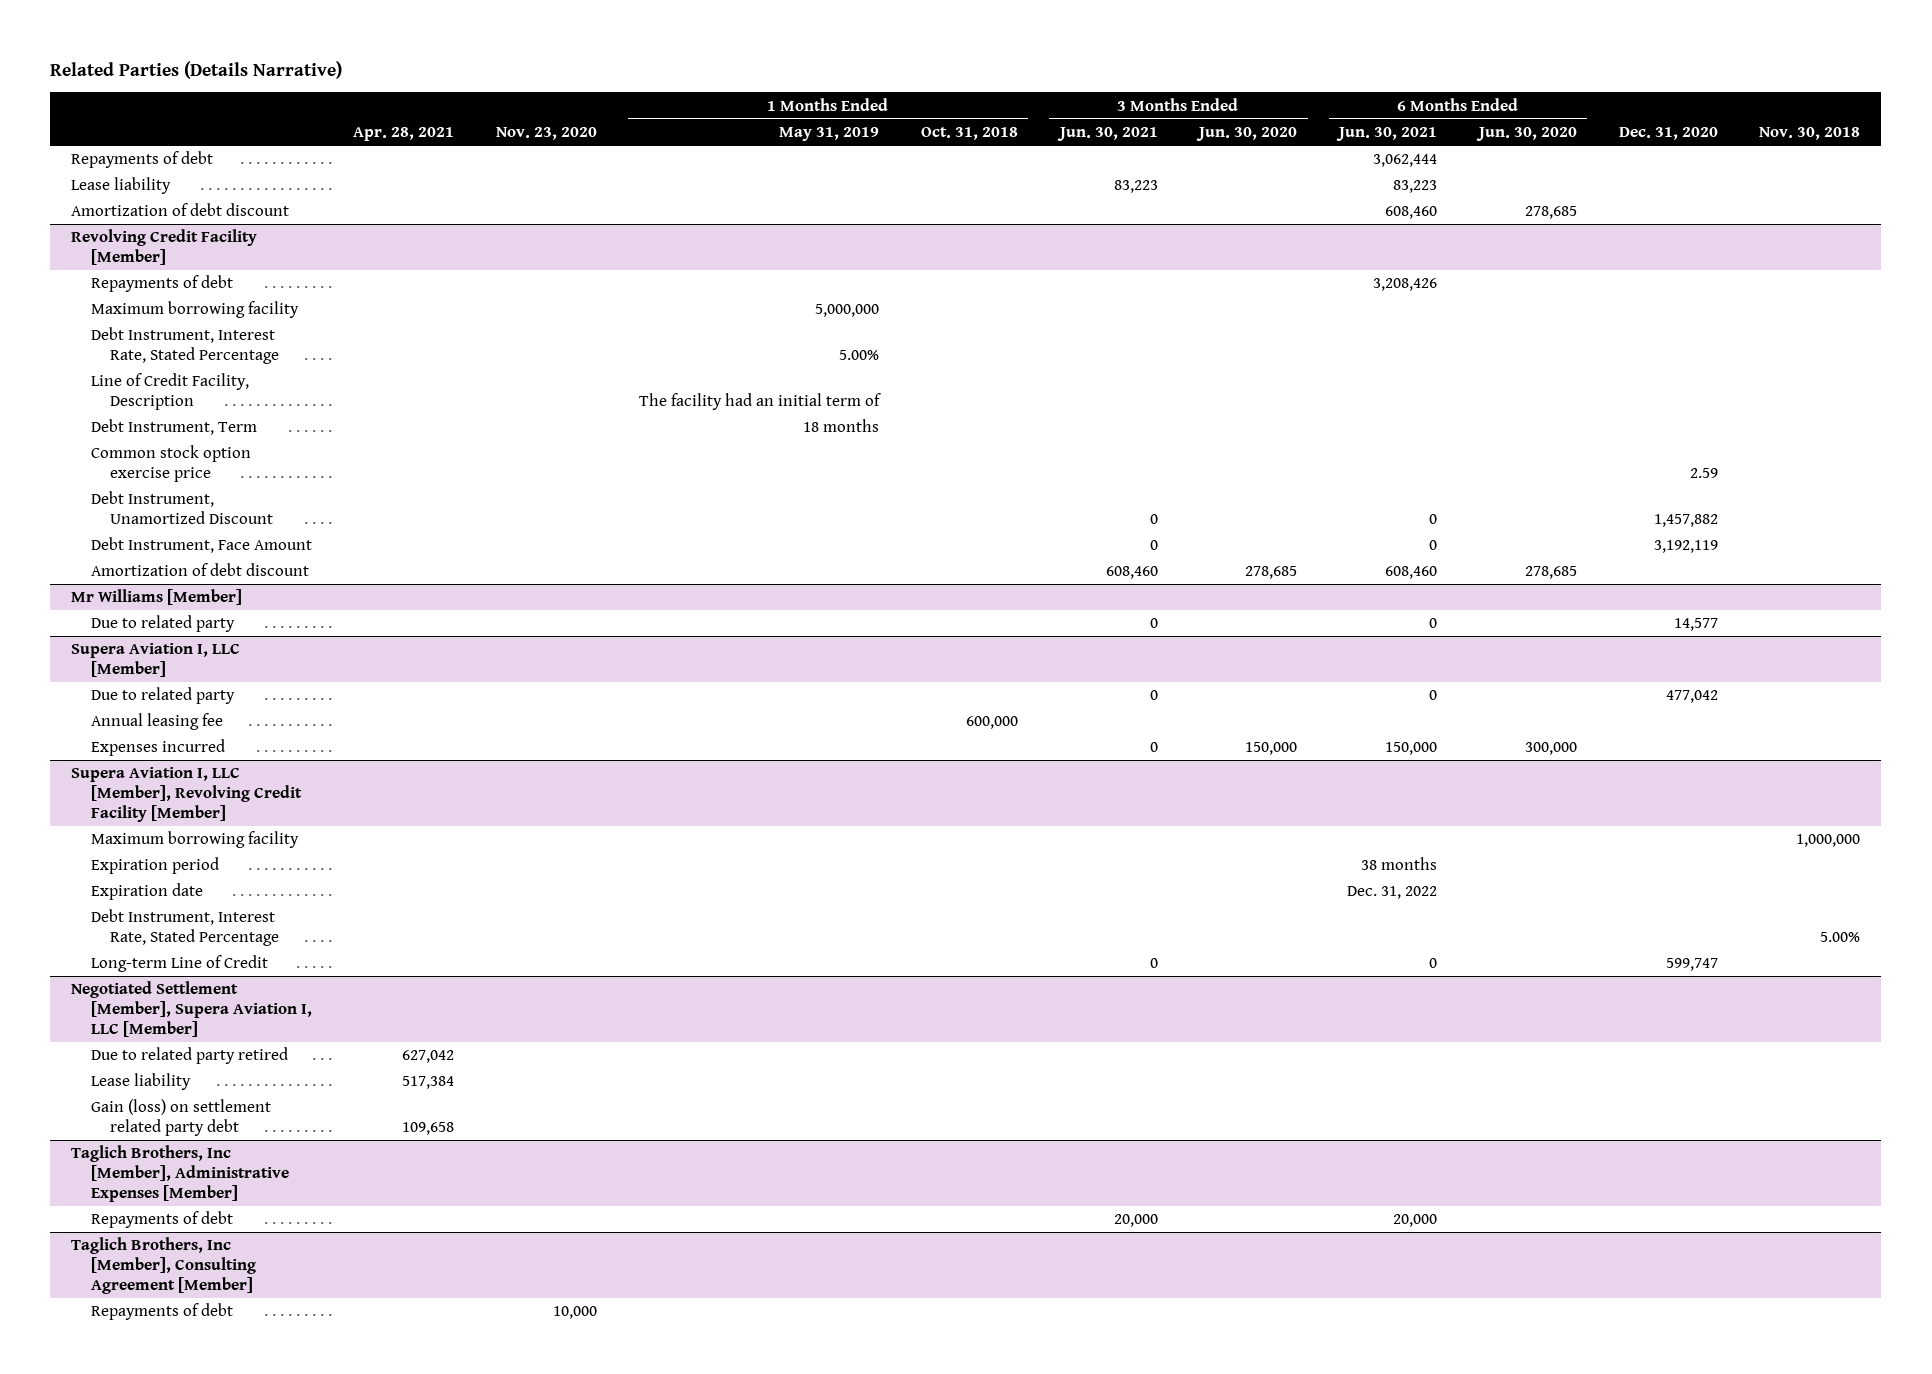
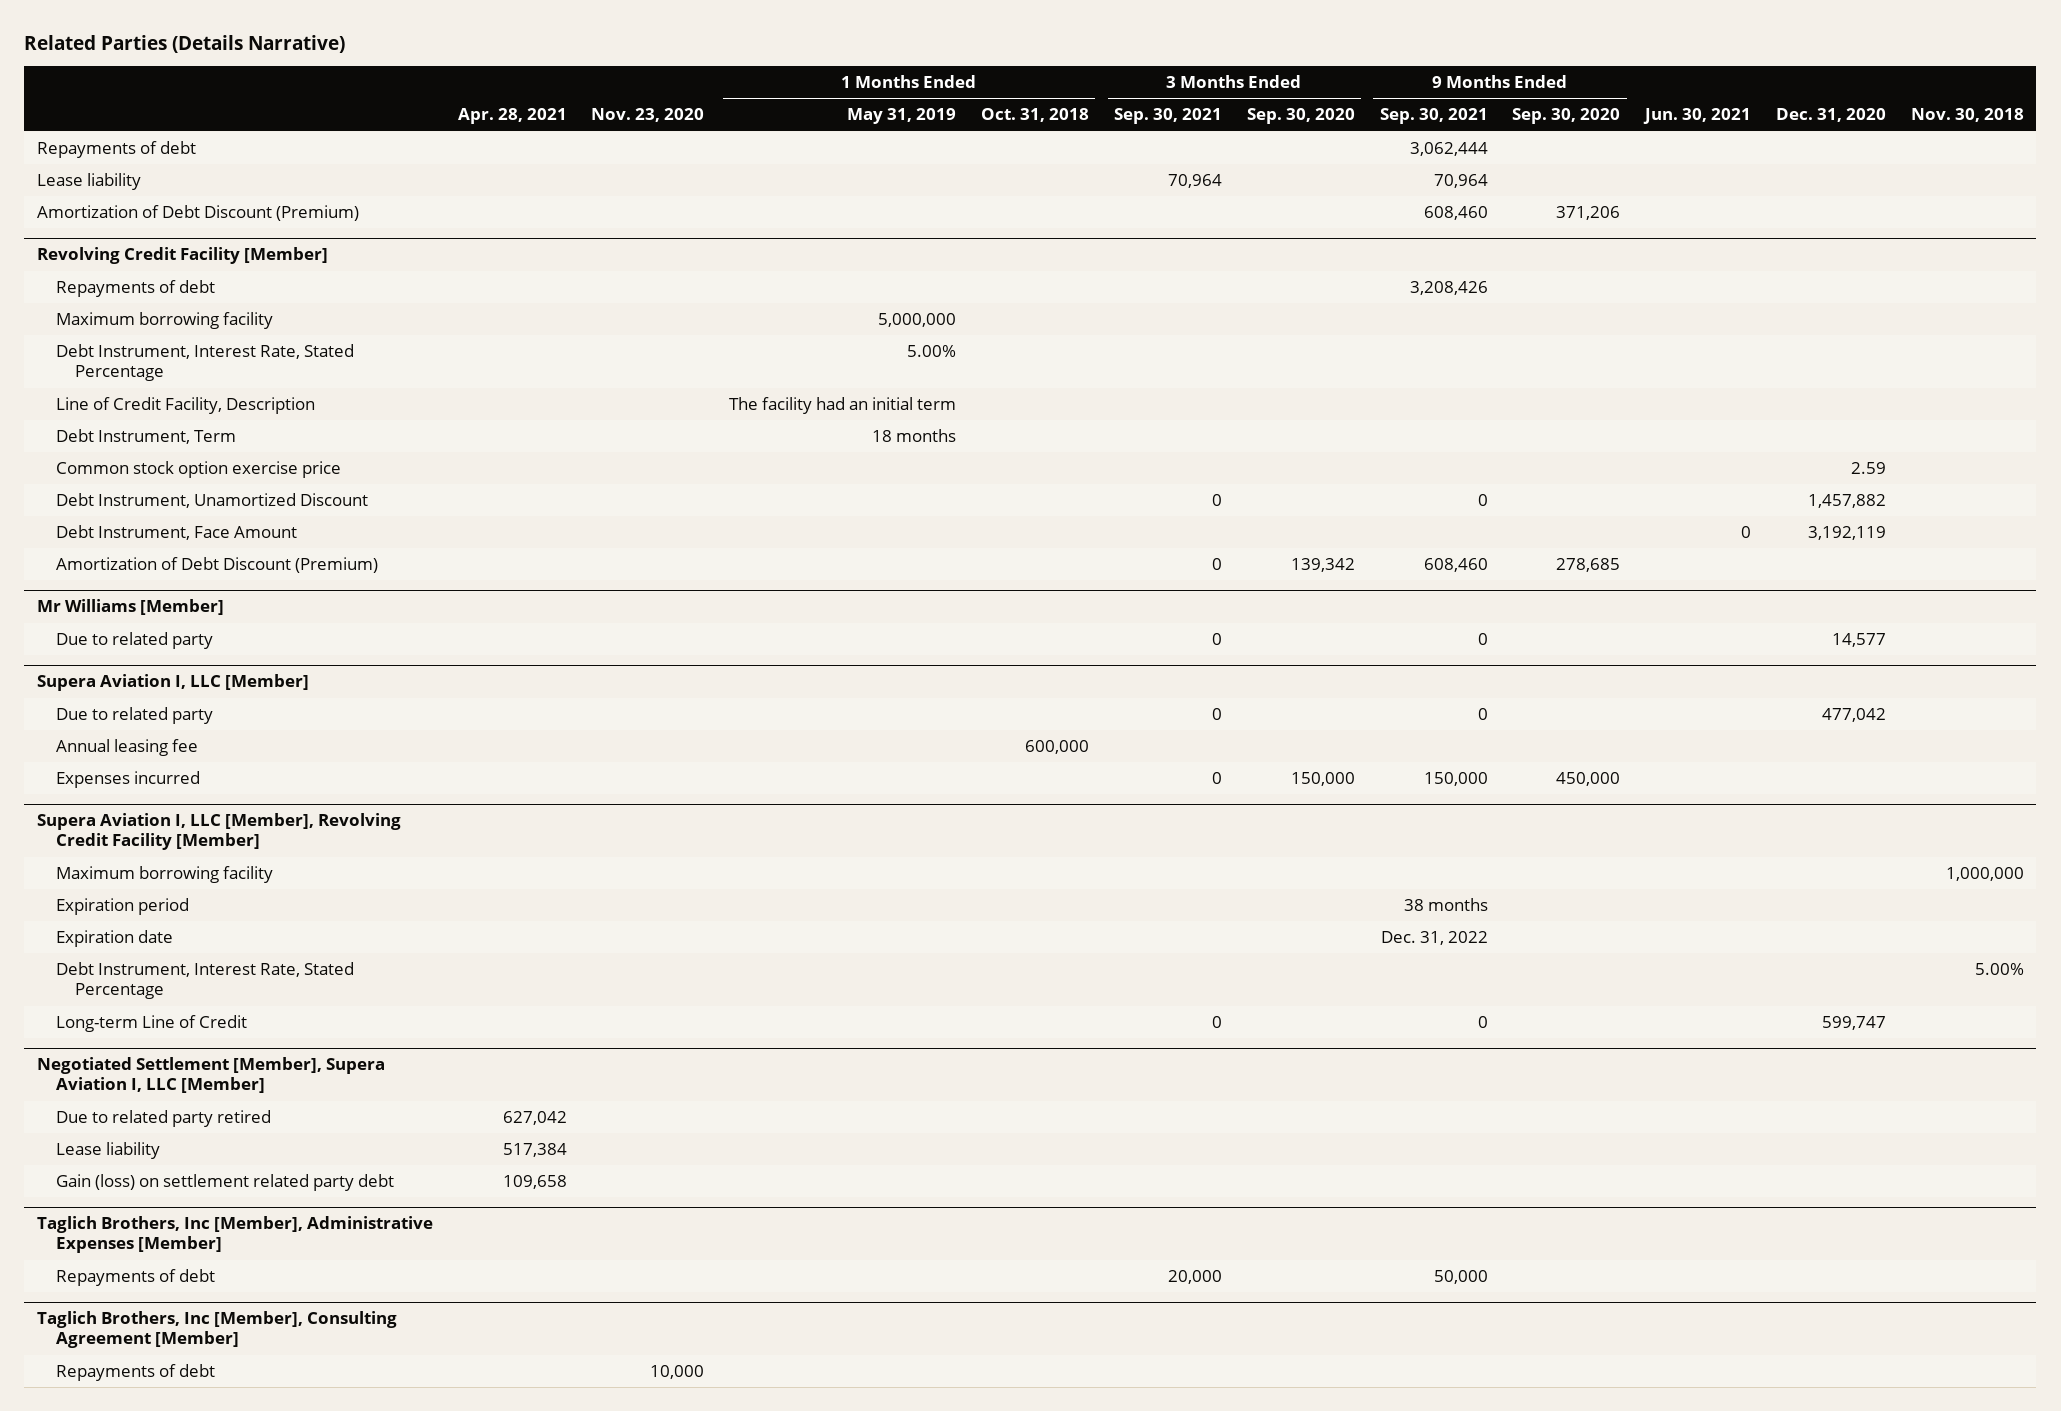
- | Apr. 28, 2021 | Nov. 23, 2020 | 1 Months Ended May 31, 2019 | 1 Months Ended Oct. 31, 2018 | 3 Months Ended Jun. 30, 2021 | 3 Months Ended Jun. 30, 2020 | 6 Months Ended Jun. 30, 2021 | 6 Months Ended Jun. 30, 2020 | Dec. 31, 2020 | Nov. 30, 2018
+ | Apr. 28, 2021 | Nov. 23, 2020 | 1 Months Ended May 31, 2019 | 1 Months Ended Oct. 31, 2018 | 3 Months Ended Sep. 30, 2021 | 3 Months Ended Sep. 30, 2020 | 9 Months Ended Sep. 30, 2021 | 9 Months Ended Sep. 30, 2020 | Jun. 30, 2021 | Dec. 31, 2020 | Nov. 30, 2018
- Amortization of debt discount | | | | | | | 608,460 | 278,685 | |
+ Amortization of Debt Discount (Premium) | | | | | | | 608,460 | 371,206 | | |
@ Revolving Credit Facility [Member]
- Line of Credit Facility, Description | | | The facility had an initial term of | | | | | | |
+ Line of Credit Facility, Description | | | The facility had an initial term | | | | | | | |
- Amortization of debt discount | | | | | 608,460 | 278,685 | 608,460 | 278,685 | |
+ Amortization of Debt Discount (Premium) | | | | | 0 | 139,342 | 608,460 | 278,685 | | |

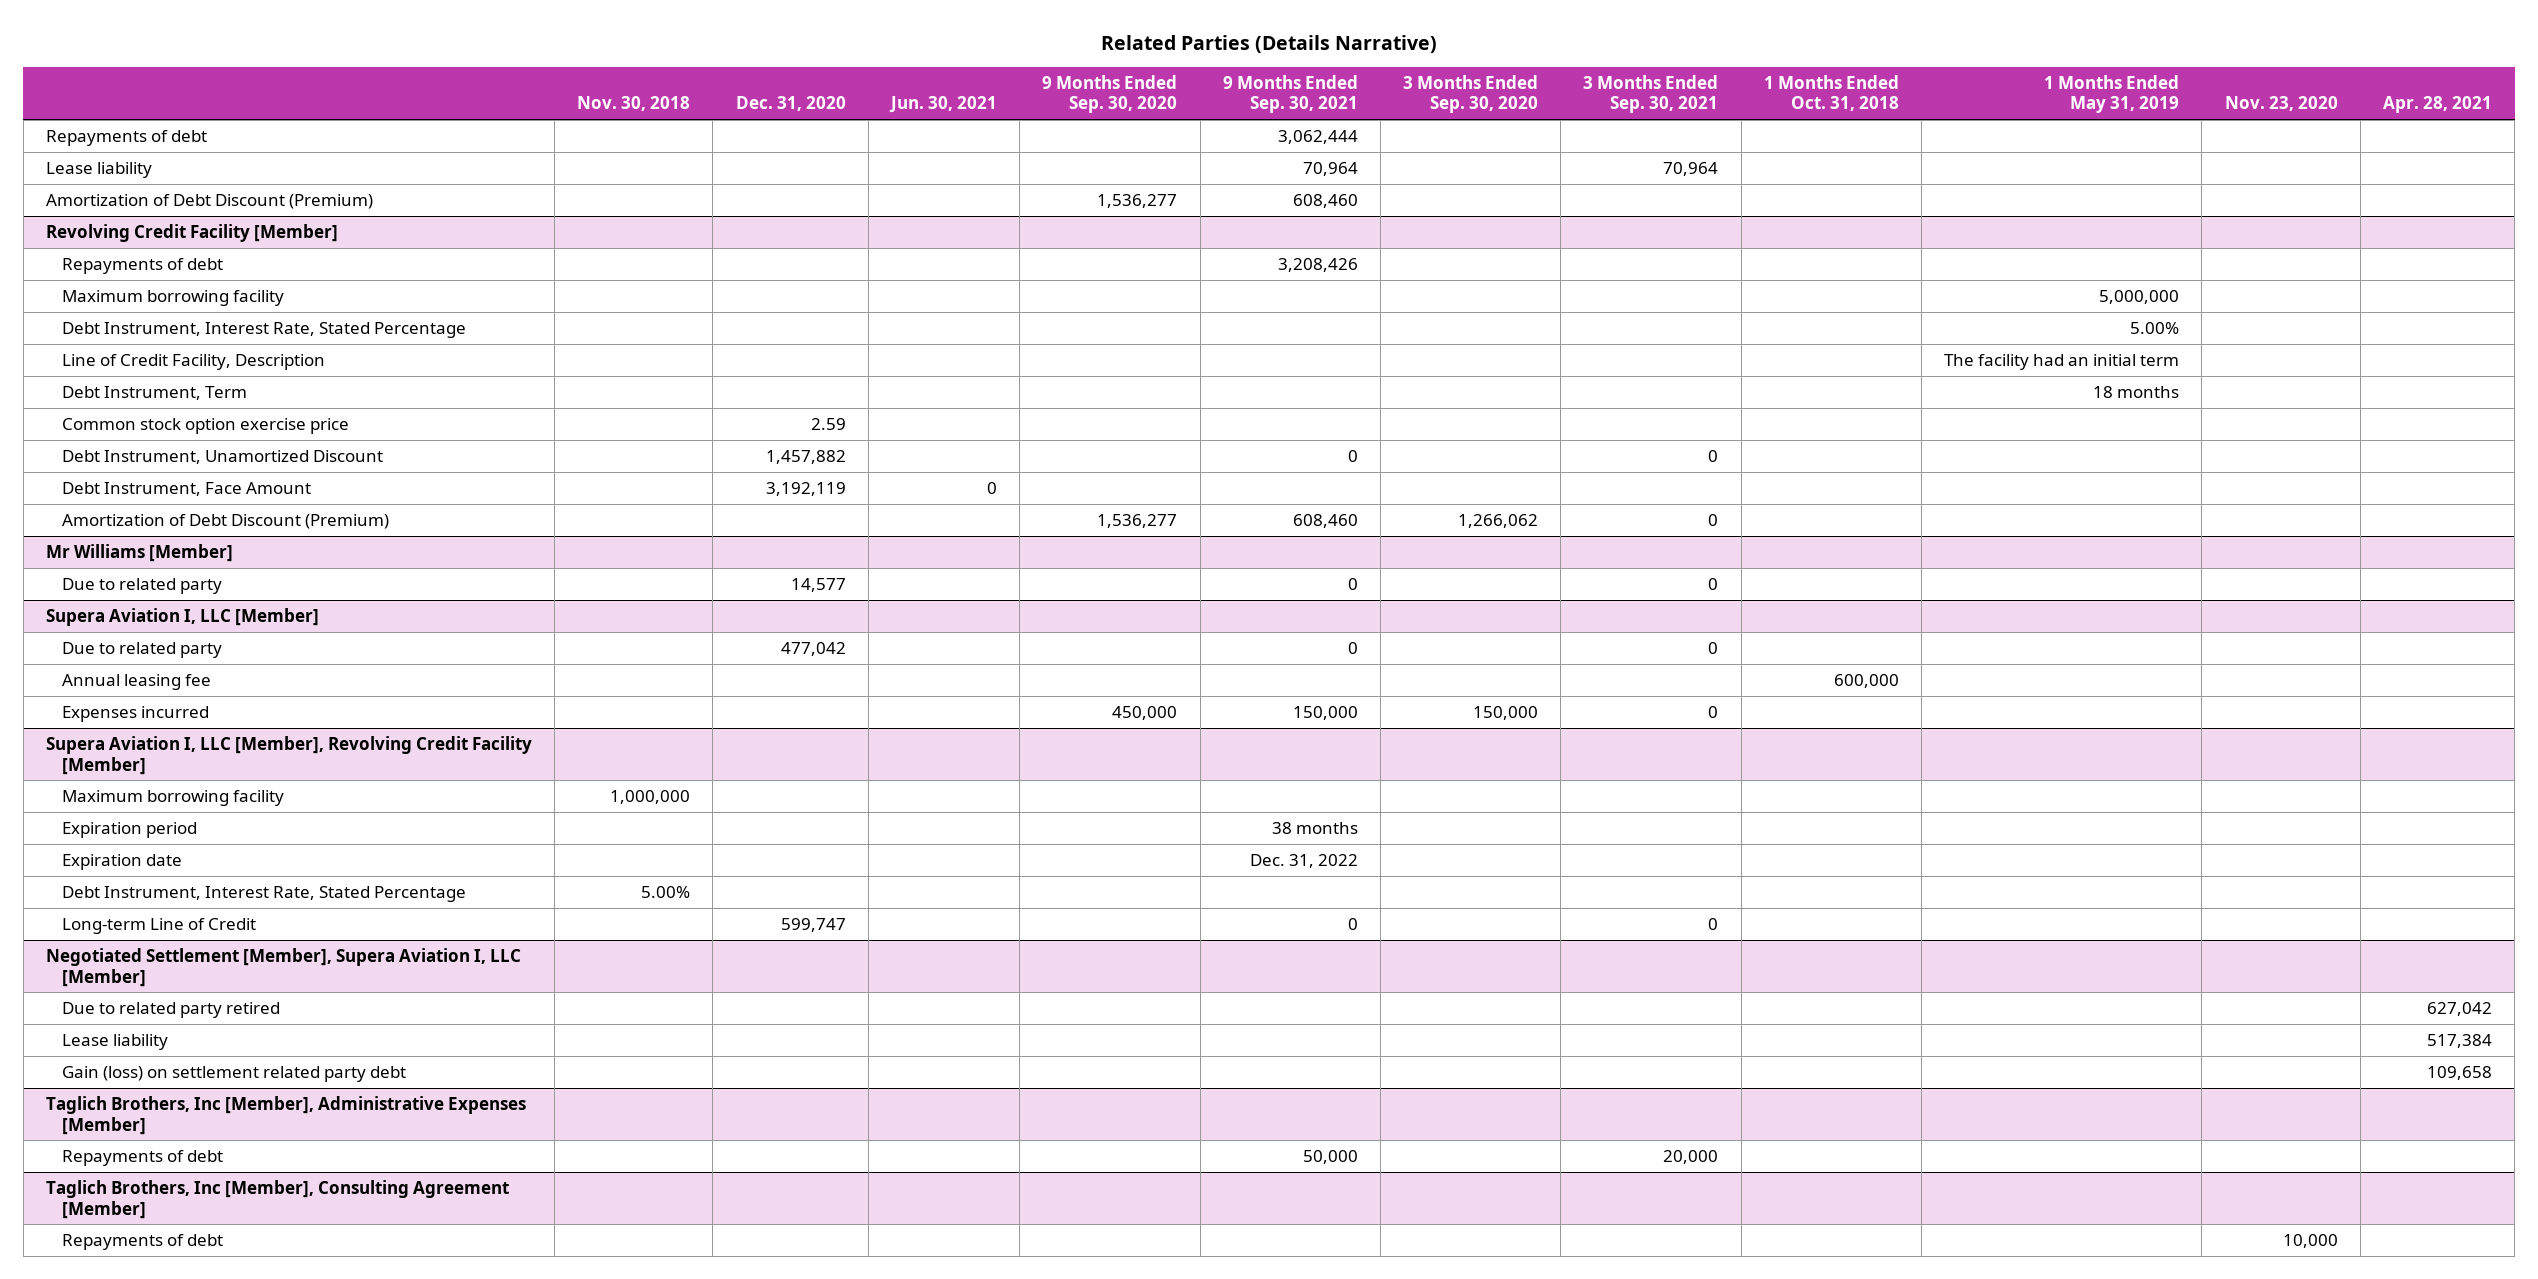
- | Apr. 28, 2021 | Nov. 23, 2020 | 1 Months Ended May 31, 2019 | 1 Months Ended Oct. 31, 2018 | 3 Months Ended Sep. 30, 2021 | 3 Months Ended Sep. 30, 2020 | 9 Months Ended Sep. 30, 2021 | 9 Months Ended Sep. 30, 2020 | Jun. 30, 2021 | Dec. 31, 2020 | Nov. 30, 2018
+ | Nov. 30, 2018 | Dec. 31, 2020 | Jun. 30, 2021 | 9 Months Ended Sep. 30, 2020 | 9 Months Ended Sep. 30, 2021 | 3 Months Ended Sep. 30, 2020 | 3 Months Ended Sep. 30, 2021 | 1 Months Ended Oct. 31, 2018 | 1 Months Ended May 31, 2019 | Nov. 23, 2020 | Apr. 28, 2021
- Amortization of Debt Discount (Premium) | | | | | | | 608,460 | 371,206 | | |
+ Amortization of Debt Discount (Premium) | | | | 1,536,277 | 608,460 | | | | | |
@ Revolving Credit Facility [Member]
- Amortization of Debt Discount (Premium) | | | | | 0 | 139,342 | 608,460 | 278,685 | | |
+ Amortization of Debt Discount (Premium) | | | | 1,536,277 | 608,460 | 1,266,062 | 0 | | | |

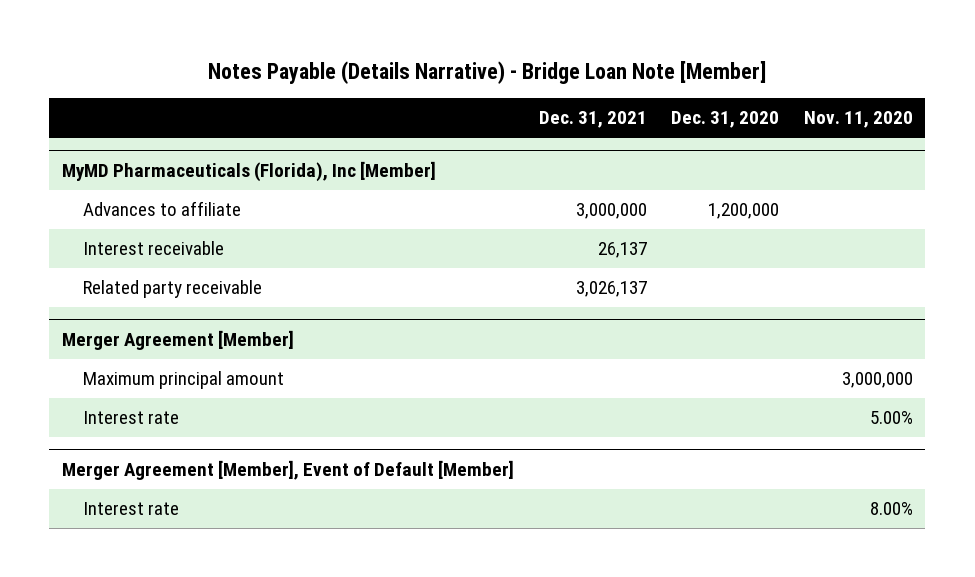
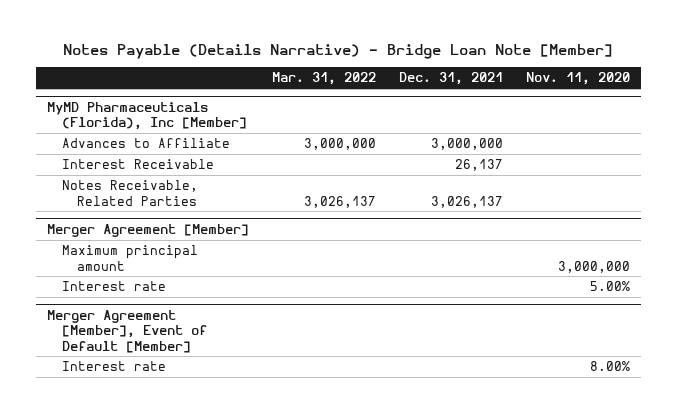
- | Dec. 31, 2021 | Dec. 31, 2020 | Nov. 11, 2020
+ | Mar. 31, 2022 | Dec. 31, 2021 | Nov. 11, 2020
@ MyMD Pharmaceuticals (Florida), Inc [Member]
- Advances to affiliate | 3,000,000 | 1,200,000 |
- Interest receivable | 26,137 | |
- Related party receivable | 3,026,137 | |
+ Advances to Affiliate | 3,000,000 | 3,000,000 |
+ Interest Receivable | | 26,137 |
+ Notes Receivable, Related Parties | 3,026,137 | 3,026,137 |

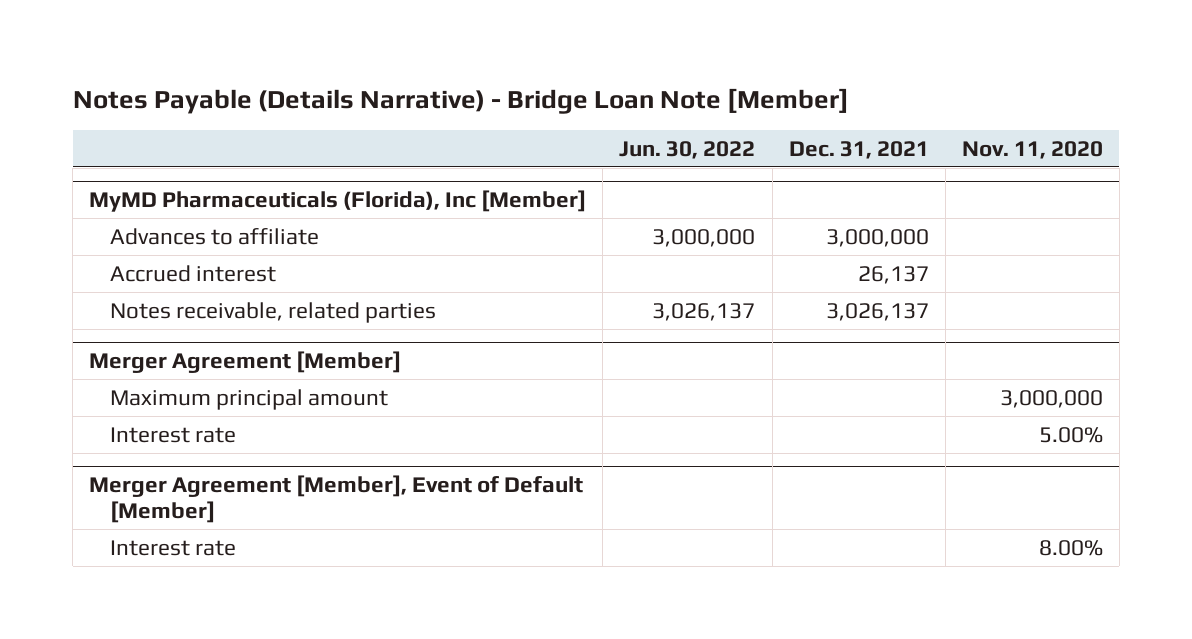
- | Mar. 31, 2022 | Dec. 31, 2021 | Nov. 11, 2020
+ | Jun. 30, 2022 | Dec. 31, 2021 | Nov. 11, 2020
@ MyMD Pharmaceuticals (Florida), Inc [Member]
- Advances to Affiliate | 3,000,000 | 3,000,000 |
- Interest Receivable | | 26,137 |
- Notes Receivable, Related Parties | 3,026,137 | 3,026,137 |
+ Advances to affiliate | 3,000,000 | 3,000,000 |
+ Accrued interest | | 26,137 |
+ Notes receivable, related parties | 3,026,137 | 3,026,137 |

